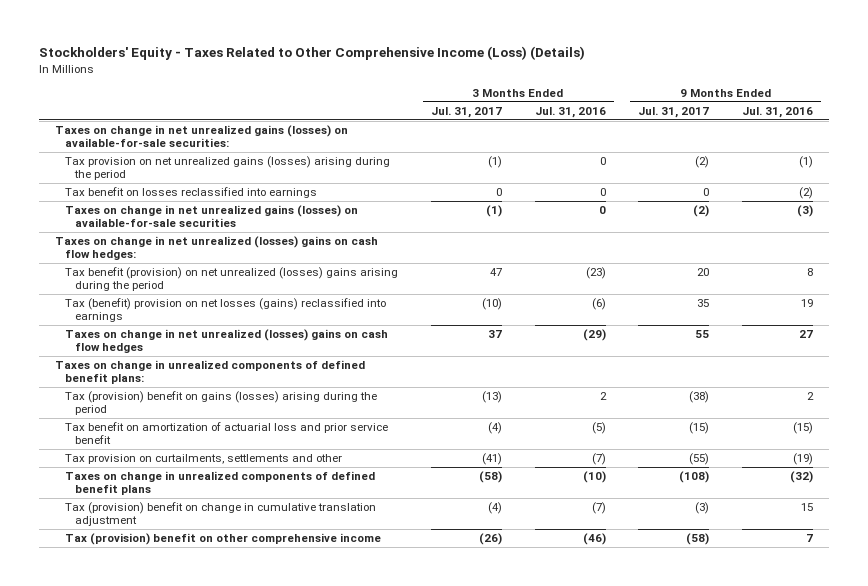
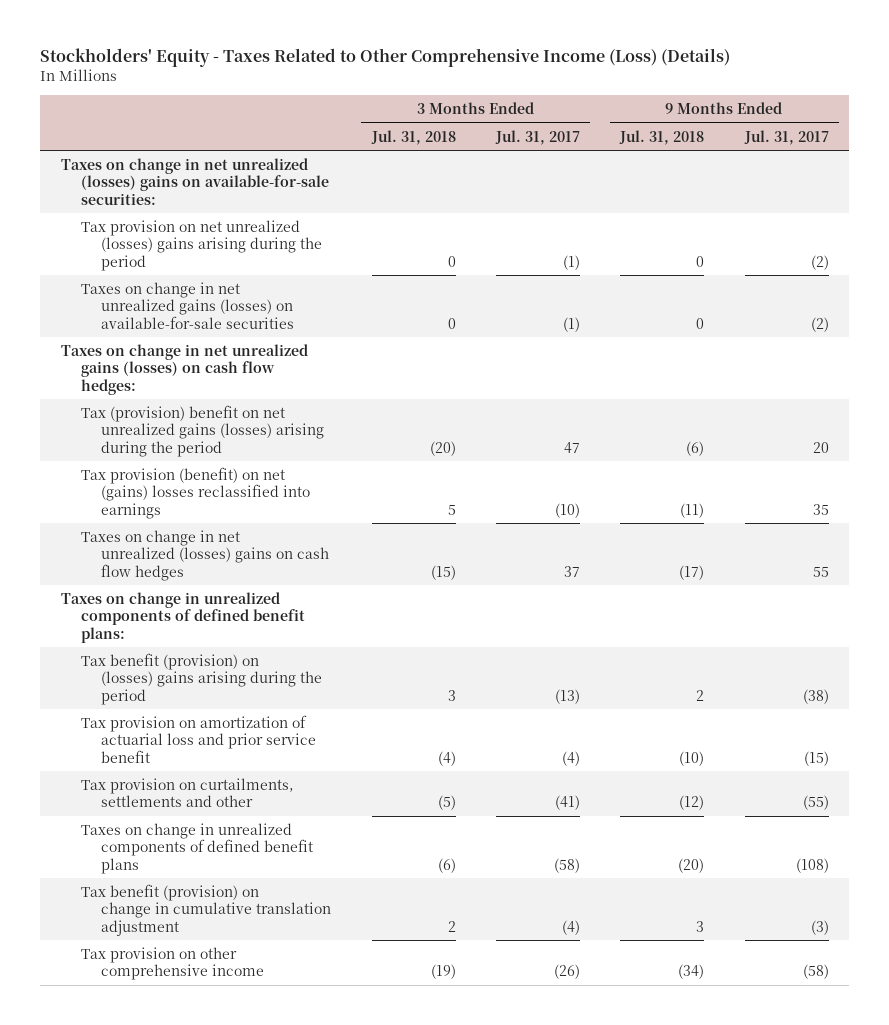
- | 3 Months Ended Jul. 31, 2017 | 3 Months Ended Jul. 31, 2016 | 9 Months Ended Jul. 31, 2017 | 9 Months Ended Jul. 31, 2016
+ | 3 Months Ended Jul. 31, 2018 | 3 Months Ended Jul. 31, 2017 | 9 Months Ended Jul. 31, 2018 | 9 Months Ended Jul. 31, 2017
- Taxes on change in net unrealized gains (losses) on available-for-sale securities:
- Tax provision on net unrealized gains (losses) arising during the period | (1) | 0 | (2) | (1)
- Tax benefit on losses reclassified into earnings | 0 | 0 | 0 | (2)
+ Taxes on change in net unrealized (losses) gains on available-for-sale securities:
+ Tax provision on net unrealized (losses) gains arising during the period | 0 | (1) | 0 | (2)
- Taxes on change in net unrealized (losses) gains on cash flow hedges:
- Tax benefit (provision) on net unrealized (losses) gains arising during the period | 47 | (23) | 20 | 8
- Tax (benefit) provision on net losses (gains) reclassified into earnings | (10) | (6) | 35 | 19
+ Taxes on change in net unrealized gains (losses) on cash flow hedges:
+ Tax (provision) benefit on net unrealized gains (losses) arising during the period | (20) | 47 | (6) | 20
+ Tax provision (benefit) on net (gains) losses reclassified into earnings | 5 | (10) | (11) | 35
- Tax (provision) benefit on gains (losses) arising during the period | (13) | 2 | (38) | 2
- Tax benefit on amortization of actuarial loss and prior service benefit | (4) | (5) | (15) | (15)
+ Tax benefit (provision) on (losses) gains arising during the period | 3 | (13) | 2 | (38)
+ Tax provision on amortization of actuarial loss and prior service benefit | (4) | (4) | (10) | (15)
- Tax (provision) benefit on change in cumulative translation adjustment | (4) | (7) | (3) | 15
- Tax (provision) benefit on other comprehensive income | (26) | (46) | (58) | 7
+ Tax benefit (provision) on change in cumulative translation adjustment | 2 | (4) | 3 | (3)
+ Tax provision on other comprehensive income | (19) | (26) | (34) | (58)

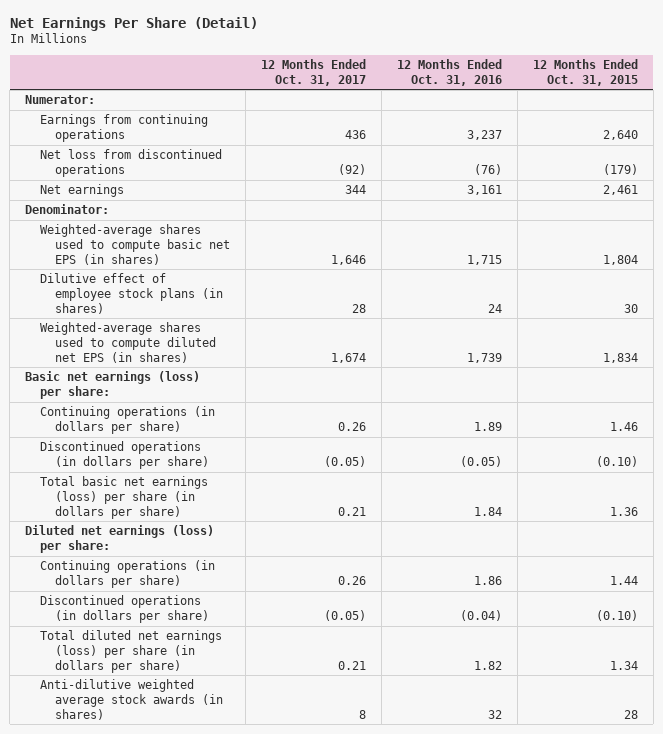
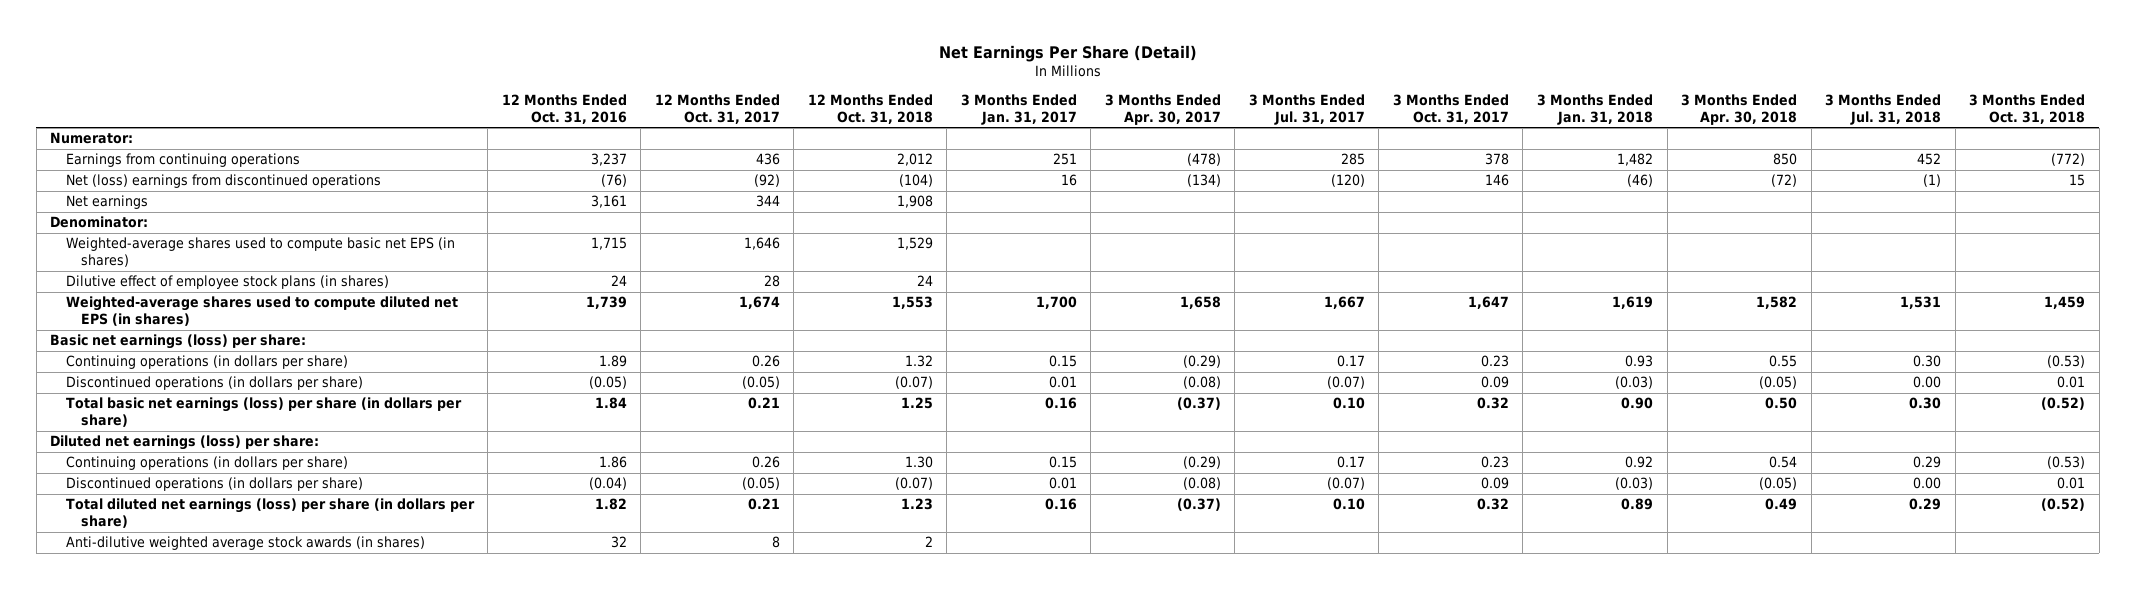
- | 12 Months Ended Oct. 31, 2017 | 12 Months Ended Oct. 31, 2016 | 12 Months Ended Oct. 31, 2015
+ | 12 Months Ended Oct. 31, 2016 | 12 Months Ended Oct. 31, 2017 | 12 Months Ended Oct. 31, 2018 | 3 Months Ended Jan. 31, 2017 | 3 Months Ended Apr. 30, 2017 | 3 Months Ended Jul. 31, 2017 | 3 Months Ended Oct. 31, 2017 | 3 Months Ended Jan. 31, 2018 | 3 Months Ended Apr. 30, 2018 | 3 Months Ended Jul. 31, 2018 | 3 Months Ended Oct. 31, 2018
- Net loss from discontinued operations | (92) | (76) | (179)
+ Net (loss) earnings from discontinued operations | (76) | (92) | (104) | 16 | (134) | (120) | 146 | (46) | (72) | (1) | 15

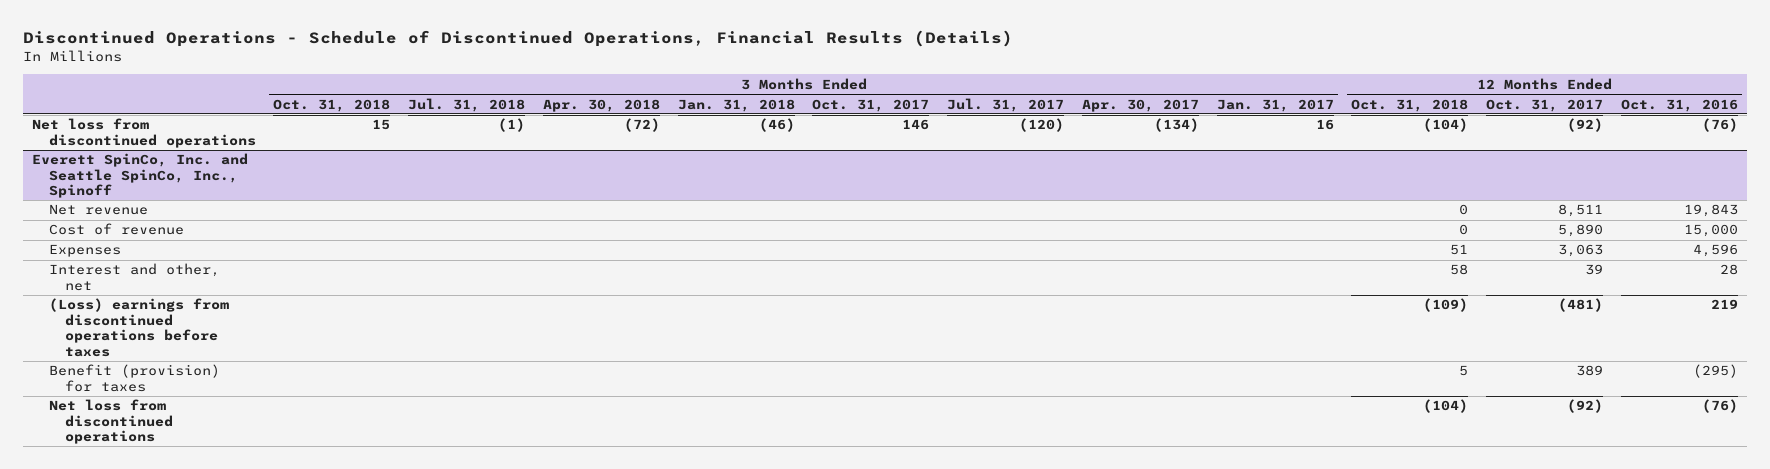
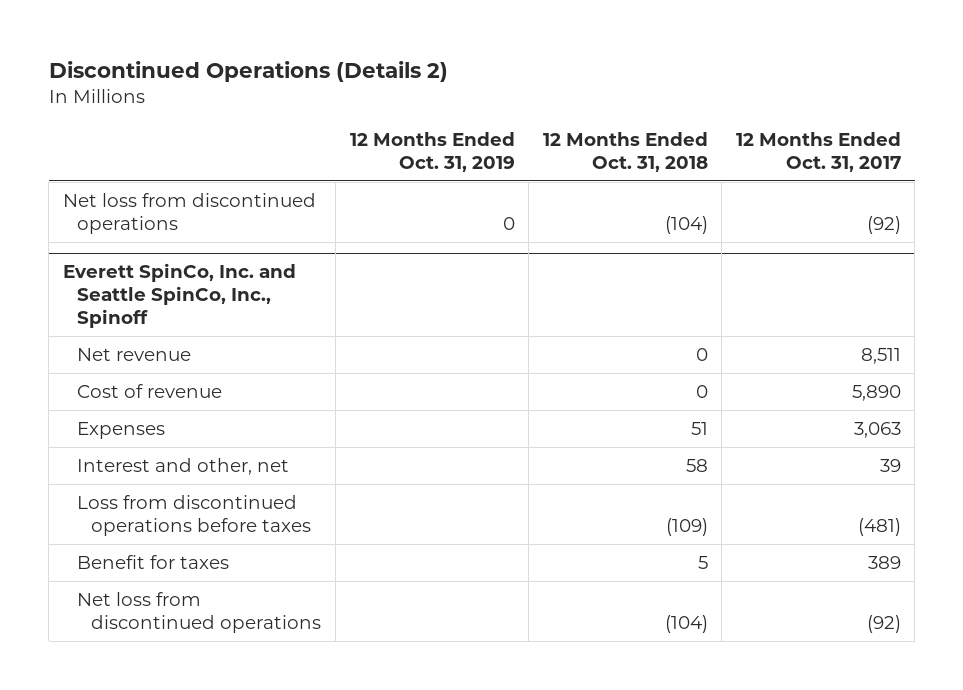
- Discontinued Operations - Schedule of Discontinued Operations, Financial Results (Details)
+ Discontinued Operations (Details 2)
- | 3 Months Ended Oct. 31, 2018 | 3 Months Ended Jul. 31, 2018 | 3 Months Ended Apr. 30, 2018 | 3 Months Ended Jan. 31, 2018 | 3 Months Ended Oct. 31, 2017 | 3 Months Ended Jul. 31, 2017 | 3 Months Ended Apr. 30, 2017 | 3 Months Ended Jan. 31, 2017 | 12 Months Ended Oct. 31, 2018 | 12 Months Ended Oct. 31, 2017 | 12 Months Ended Oct. 31, 2016
+ | 12 Months Ended Oct. 31, 2019 | 12 Months Ended Oct. 31, 2018 | 12 Months Ended Oct. 31, 2017
@ Everett SpinCo, Inc. and Seattle SpinCo, Inc., Spinoff
- (Loss) earnings from discontinued operations before taxes | | | | | | | | | (109) | (481) | 219
- Benefit (provision) for taxes | | | | | | | | | 5 | 389 | (295)
+ Loss from discontinued operations before taxes | | (109) | (481)
+ Benefit for taxes | | 5 | 389

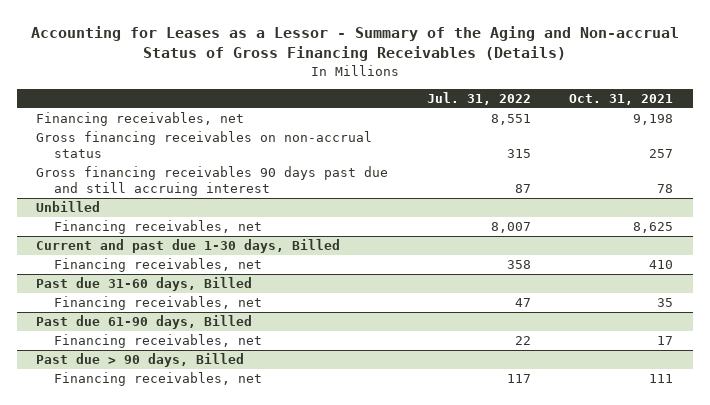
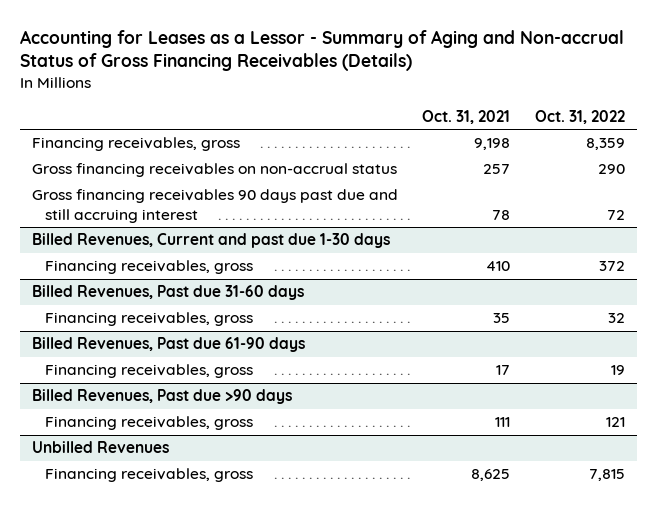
- Accounting for Leases as a Lessor - Summary of the Aging and Non-accrual Status of Gross Financing Receivables (Details)
+ Accounting for Leases as a Lessor - Summary of Aging and Non-accrual Status of Gross Financing Receivables (Details)
- | Jul. 31, 2022 | Oct. 31, 2021
+ | Oct. 31, 2021 | Oct. 31, 2022
- Financing receivables, net | 8,551 | 9,198
+ Financing receivables, gross | 9,198 | 8,359
- Unbilled
- Financing receivables, net | 8,007 | 8,625
- Current and past due 1-30 days, Billed
- Financing receivables, net | 358 | 410
- Past due 31-60 days, Billed
- Financing receivables, net | 47 | 35
- Past due 61-90 days, Billed
- Financing receivables, net | 22 | 17
- Past due > 90 days, Billed
- Financing receivables, net | 117 | 111
+ Billed Revenues, Current and past due 1-30 days
+ Financing receivables, gross | 410 | 372
+ Billed Revenues, Past due 31-60 days
+ Financing receivables, gross | 35 | 32
+ Billed Revenues, Past due 61-90 days
+ Financing receivables, gross | 17 | 19
+ Billed Revenues, Past due >90 days
+ Financing receivables, gross | 111 | 121
+ Unbilled Revenues
+ Financing receivables, gross | 8,625 | 7,815

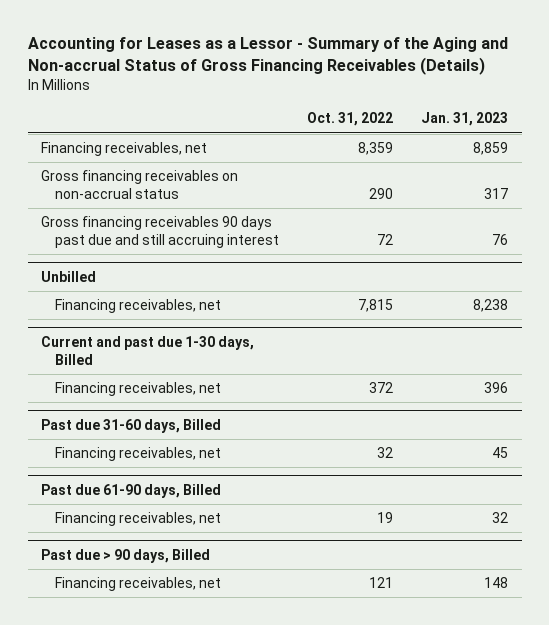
- Accounting for Leases as a Lessor - Summary of Aging and Non-accrual Status of Gross Financing Receivables (Details)
+ Accounting for Leases as a Lessor - Summary of the Aging and Non-accrual Status of Gross Financing Receivables (Details)
- | Oct. 31, 2021 | Oct. 31, 2022
+ | Oct. 31, 2022 | Jan. 31, 2023
- Financing receivables, gross | 9,198 | 8,359
+ Financing receivables, net | 8,359 | 8,859
- Billed Revenues, Current and past due 1-30 days
- Financing receivables, gross | 410 | 372
- Billed Revenues, Past due 31-60 days
- Financing receivables, gross | 35 | 32
- Billed Revenues, Past due 61-90 days
- Financing receivables, gross | 17 | 19
- Billed Revenues, Past due >90 days
- Financing receivables, gross | 111 | 121
- Unbilled Revenues
- Financing receivables, gross | 8,625 | 7,815
+ Unbilled
+ Financing receivables, net | 7,815 | 8,238
+ Current and past due 1-30 days, Billed
+ Financing receivables, net | 372 | 396
+ Past due 31-60 days, Billed
+ Financing receivables, net | 32 | 45
+ Past due 61-90 days, Billed
+ Financing receivables, net | 19 | 32
+ Past due > 90 days, Billed
+ Financing receivables, net | 121 | 148

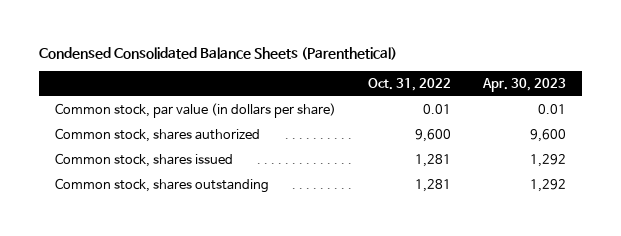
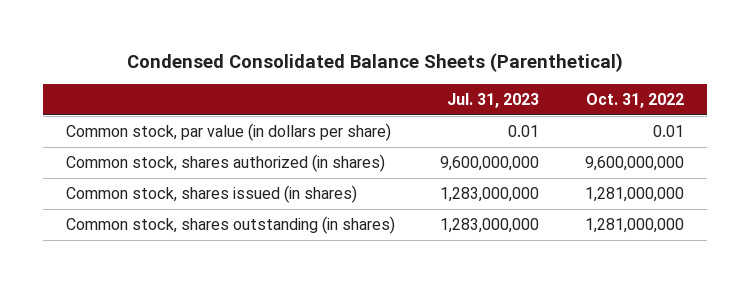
- | Oct. 31, 2022 | Apr. 30, 2023
+ | Jul. 31, 2023 | Oct. 31, 2022
- Common stock, shares authorized | 9,600 | 9,600
- Common stock, shares issued | 1,281 | 1,292
- Common stock, shares outstanding | 1,281 | 1,292
+ Common stock, shares authorized (in shares) | 9,600,000,000 | 9,600,000,000
+ Common stock, shares issued (in shares) | 1,283,000,000 | 1,281,000,000
+ Common stock, shares outstanding (in shares) | 1,283,000,000 | 1,281,000,000

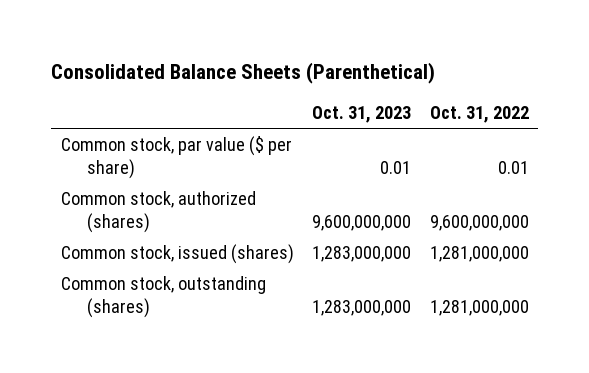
- Condensed Consolidated Balance Sheets (Parenthetical)
+ Consolidated Balance Sheets (Parenthetical)
- | Jul. 31, 2023 | Oct. 31, 2022
+ | Oct. 31, 2023 | Oct. 31, 2022
- Common stock, par value (in dollars per share) | 0.01 | 0.01
- Common stock, shares authorized (in shares) | 9,600,000,000 | 9,600,000,000
- Common stock, shares issued (in shares) | 1,283,000,000 | 1,281,000,000
- Common stock, shares outstanding (in shares) | 1,283,000,000 | 1,281,000,000
+ Common stock, par value ($ per share) | 0.01 | 0.01
+ Common stock, authorized (shares) | 9,600,000,000 | 9,600,000,000
+ Common stock, issued (shares) | 1,283,000,000 | 1,281,000,000
+ Common stock, outstanding (shares) | 1,283,000,000 | 1,281,000,000

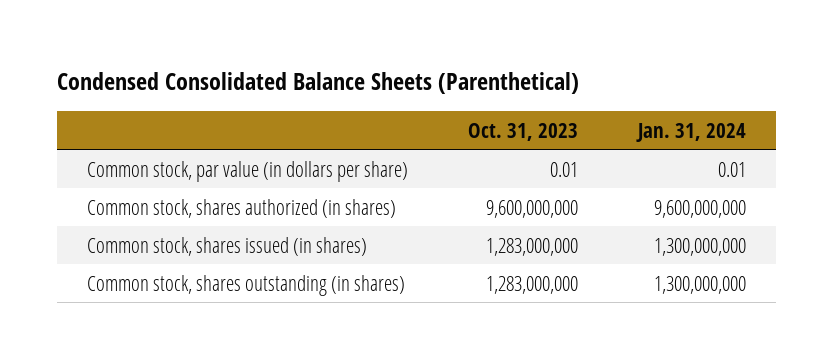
- Consolidated Balance Sheets (Parenthetical)
+ Condensed Consolidated Balance Sheets (Parenthetical)
- | Oct. 31, 2023 | Oct. 31, 2022
+ | Oct. 31, 2023 | Jan. 31, 2024
- Common stock, par value ($ per share) | 0.01 | 0.01
- Common stock, authorized (shares) | 9,600,000,000 | 9,600,000,000
- Common stock, issued (shares) | 1,283,000,000 | 1,281,000,000
- Common stock, outstanding (shares) | 1,283,000,000 | 1,281,000,000
+ Common stock, par value (in dollars per share) | 0.01 | 0.01
+ Common stock, shares authorized (in shares) | 9,600,000,000 | 9,600,000,000
+ Common stock, shares issued (in shares) | 1,283,000,000 | 1,300,000,000
+ Common stock, shares outstanding (in shares) | 1,283,000,000 | 1,300,000,000

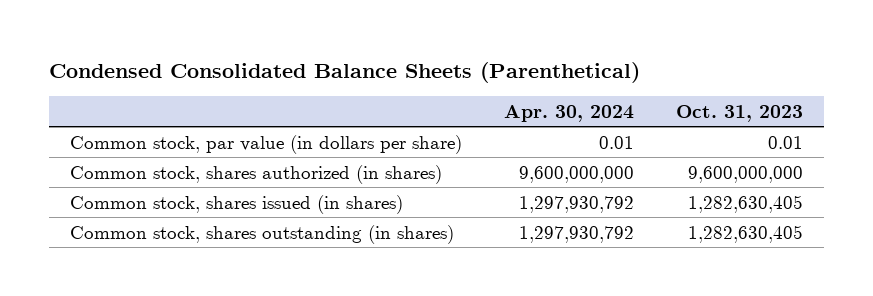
- | Oct. 31, 2023 | Jan. 31, 2024
+ | Apr. 30, 2024 | Oct. 31, 2023
- Common stock, shares issued (in shares) | 1,283,000,000 | 1,300,000,000
- Common stock, shares outstanding (in shares) | 1,283,000,000 | 1,300,000,000
+ Common stock, shares issued (in shares) | 1,297,930,792 | 1,282,630,405
+ Common stock, shares outstanding (in shares) | 1,297,930,792 | 1,282,630,405

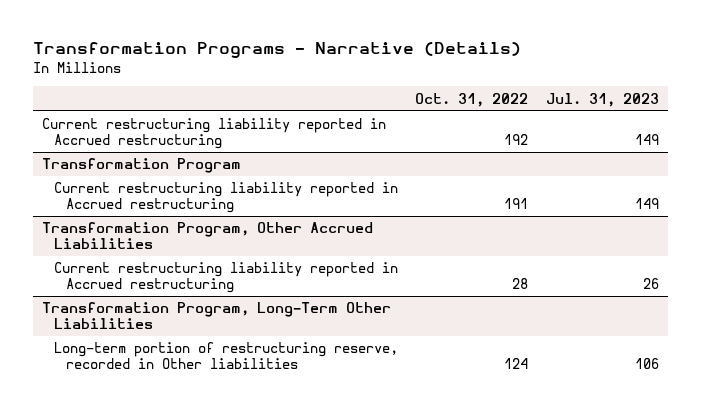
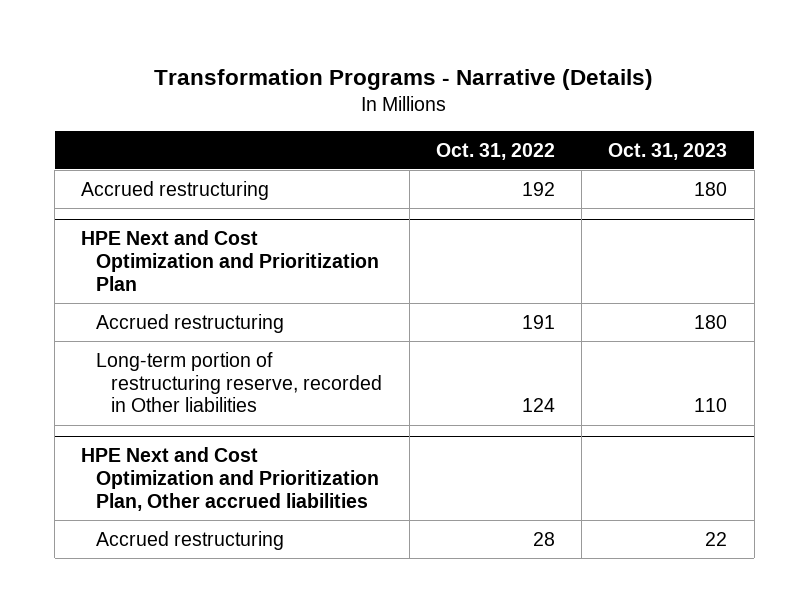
- | Oct. 31, 2022 | Jul. 31, 2023
+ | Oct. 31, 2022 | Oct. 31, 2023
- Current restructuring liability reported in Accrued restructuring | 192 | 149
- Transformation Program
- Current restructuring liability reported in Accrued restructuring | 191 | 149
- Transformation Program, Other Accrued Liabilities
- Current restructuring liability reported in Accrued restructuring | 28 | 26
- Transformation Program, Long-Term Other Liabilities
+ Accrued restructuring | 192 | 180
+ HPE Next and Cost Optimization and Prioritization Plan
+ Accrued restructuring | 191 | 180
+ HPE Next and Cost Optimization and Prioritization Plan, Other accrued liabilities
+ Accrued restructuring | 28 | 22

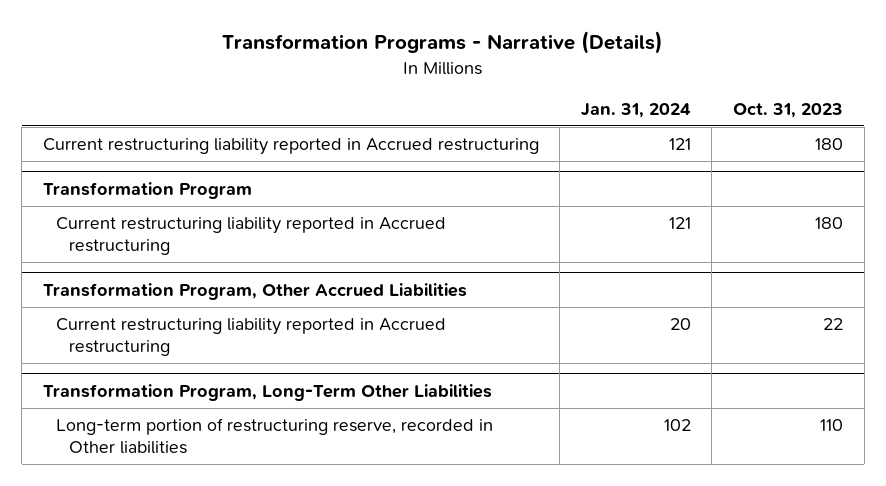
- | Oct. 31, 2022 | Oct. 31, 2023
+ | Jan. 31, 2024 | Oct. 31, 2023
- Accrued restructuring | 192 | 180
- HPE Next and Cost Optimization and Prioritization Plan
- Accrued restructuring | 191 | 180
+ Current restructuring liability reported in Accrued restructuring | 121 | 180
+ Transformation Program
+ Current restructuring liability reported in Accrued restructuring | 121 | 180
+ Transformation Program, Other Accrued Liabilities
+ Current restructuring liability reported in Accrued restructuring | 20 | 22
+ Transformation Program, Long-Term Other Liabilities
- HPE Next and Cost Optimization and Prioritization Plan, Other accrued liabilities
- Accrued restructuring | 28 | 22

